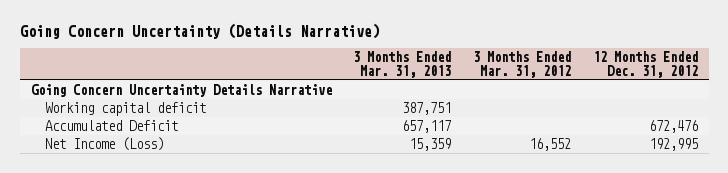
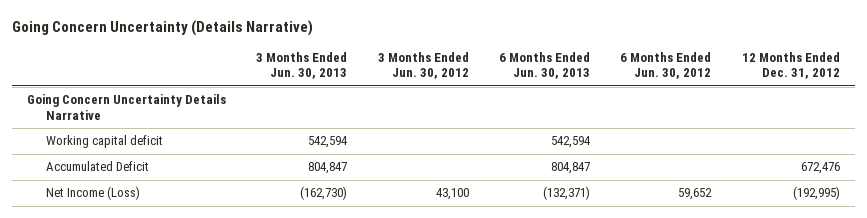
- | 3 Months Ended Mar. 31, 2013 | 3 Months Ended Mar. 31, 2012 | 12 Months Ended Dec. 31, 2012
+ | 3 Months Ended Jun. 30, 2013 | 3 Months Ended Jun. 30, 2012 | 6 Months Ended Jun. 30, 2013 | 6 Months Ended Jun. 30, 2012 | 12 Months Ended Dec. 31, 2012
- Net Income (Loss) | 15,359 | 16,552 | 192,995
+ Net Income (Loss) | (162,730) | 43,100 | (132,371) | 59,652 | (192,995)

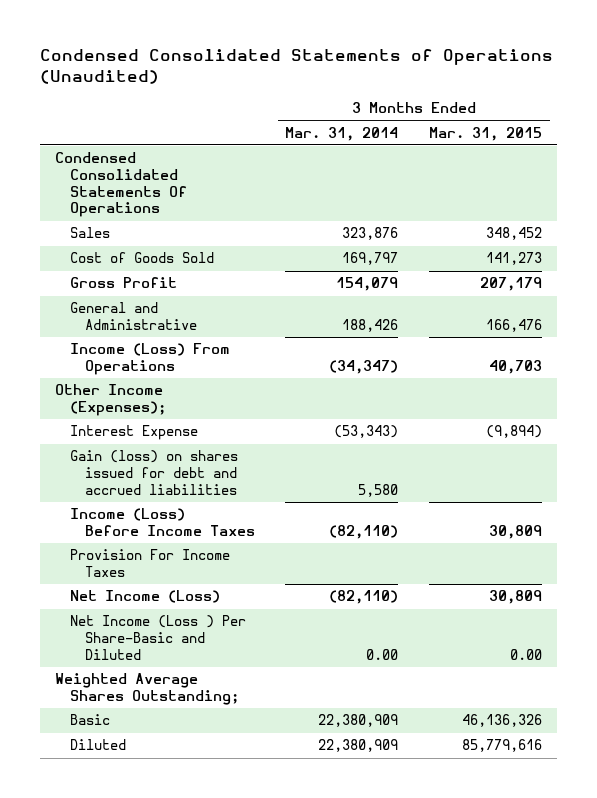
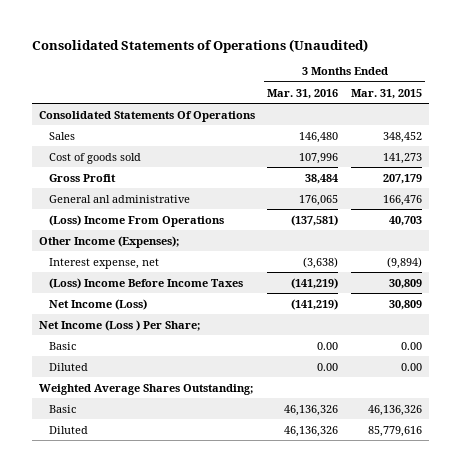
- Condensed Consolidated Statements of Operations (Unaudited)
+ Consolidated Statements of Operations (Unaudited)
- | 3 Months Ended Mar. 31, 2014 | 3 Months Ended Mar. 31, 2015
+ | 3 Months Ended Mar. 31, 2016 | 3 Months Ended Mar. 31, 2015
- Condensed Consolidated Statements Of Operations
+ Consolidated Statements Of Operations
- Cost of Goods Sold | 169,797 | 141,273
+ Cost of goods sold | 107,996 | 141,273
- General and Administrative | 188,426 | 166,476
- Income (Loss) From Operations | (34,347) | 40,703
+ General anl administrative | 176,065 | 166,476
+ (Loss) Income From Operations | (137,581) | 40,703
- Interest Expense | (53,343) | (9,894)
- Gain (loss) on shares issued for debt and accrued liabilities | 5,580 |
- Income (Loss) Before Income Taxes | (82,110) | 30,809
- Provision For Income Taxes
+ Interest expense, net | (3,638) | (9,894)
+ (Loss) Income Before Income Taxes | (141,219) | 30,809
- Net Income (Loss ) Per Share-Basic and Diluted | 0.00 | 0.00
+ Net Income (Loss ) Per Share;
+ Basic | 0.00 | 0.00
+ Diluted | 0.00 | 0.00

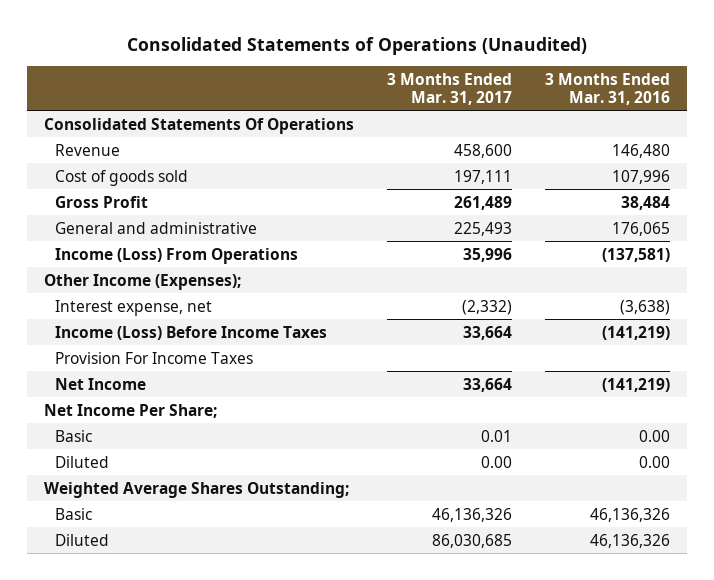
- | 3 Months Ended Mar. 31, 2016 | 3 Months Ended Mar. 31, 2015
+ | 3 Months Ended Mar. 31, 2017 | 3 Months Ended Mar. 31, 2016
- Sales | 146,480 | 348,452
+ Revenue | 458,600 | 146,480
- General anl administrative | 176,065 | 166,476
- (Loss) Income From Operations | (137,581) | 40,703
+ General and administrative | 225,493 | 176,065
+ Income (Loss) From Operations | 35,996 | (137,581)
- (Loss) Income Before Income Taxes | (141,219) | 30,809
- Net Income (Loss) | (141,219) | 30,809
- Net Income (Loss ) Per Share;
+ Income (Loss) Before Income Taxes | 33,664 | (141,219)
+ Provision For Income Taxes
+ Net Income | 33,664 | (141,219)
+ Net Income Per Share;

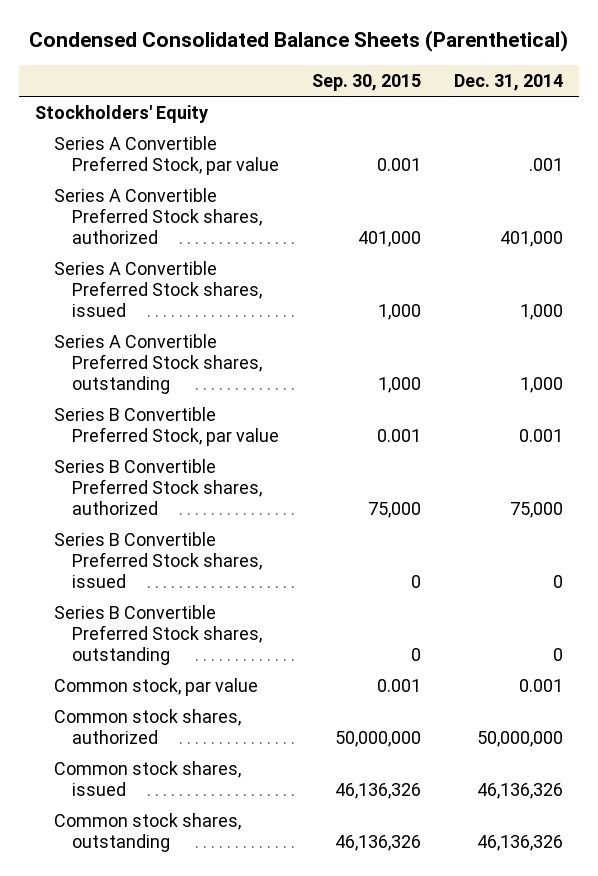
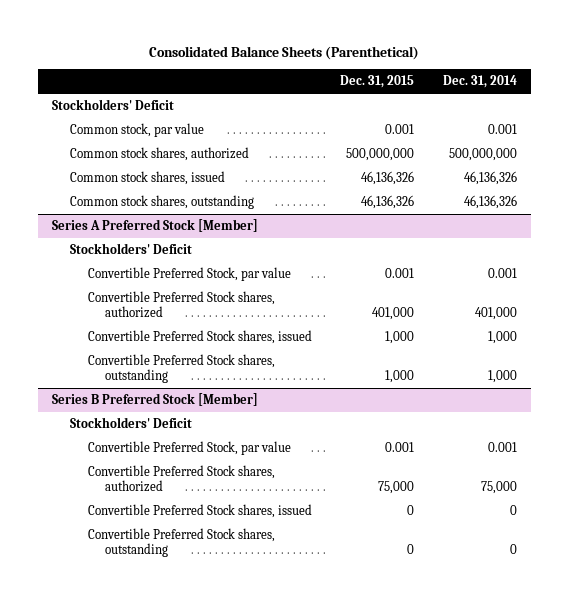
- Condensed Consolidated Balance Sheets (Parenthetical)
+ Consolidated Balance Sheets (Parenthetical)
- | Sep. 30, 2015 | Dec. 31, 2014
+ | Dec. 31, 2015 | Dec. 31, 2014
- Stockholders' Equity
- Series A Convertible Preferred Stock, par value | 0.001 | .001
- Series A Convertible Preferred Stock shares, authorized | 401,000 | 401,000
- Series A Convertible Preferred Stock shares, issued | 1,000 | 1,000
- Series A Convertible Preferred Stock shares, outstanding | 1,000 | 1,000
- Series B Convertible Preferred Stock, par value | 0.001 | 0.001
- Series B Convertible Preferred Stock shares, authorized | 75,000 | 75,000
- Series B Convertible Preferred Stock shares, issued | 0 | 0
- Series B Convertible Preferred Stock shares, outstanding | 0 | 0
+ Stockholders' Deficit
- Common stock shares, authorized | 50,000,000 | 50,000,000
+ Common stock shares, authorized | 500,000,000 | 500,000,000
+ Series A Preferred Stock [Member]
+ Stockholders' Deficit
+ Convertible Preferred Stock, par value | 0.001 | 0.001
+ Convertible Preferred Stock shares, authorized | 401,000 | 401,000
+ Convertible Preferred Stock shares, issued | 1,000 | 1,000
+ Convertible Preferred Stock shares, outstanding | 1,000 | 1,000
+ Series B Preferred Stock [Member]
+ Stockholders' Deficit
+ Convertible Preferred Stock, par value | 0.001 | 0.001
+ Convertible Preferred Stock shares, authorized | 75,000 | 75,000
+ Convertible Preferred Stock shares, issued | 0 | 0
+ Convertible Preferred Stock shares, outstanding | 0 | 0

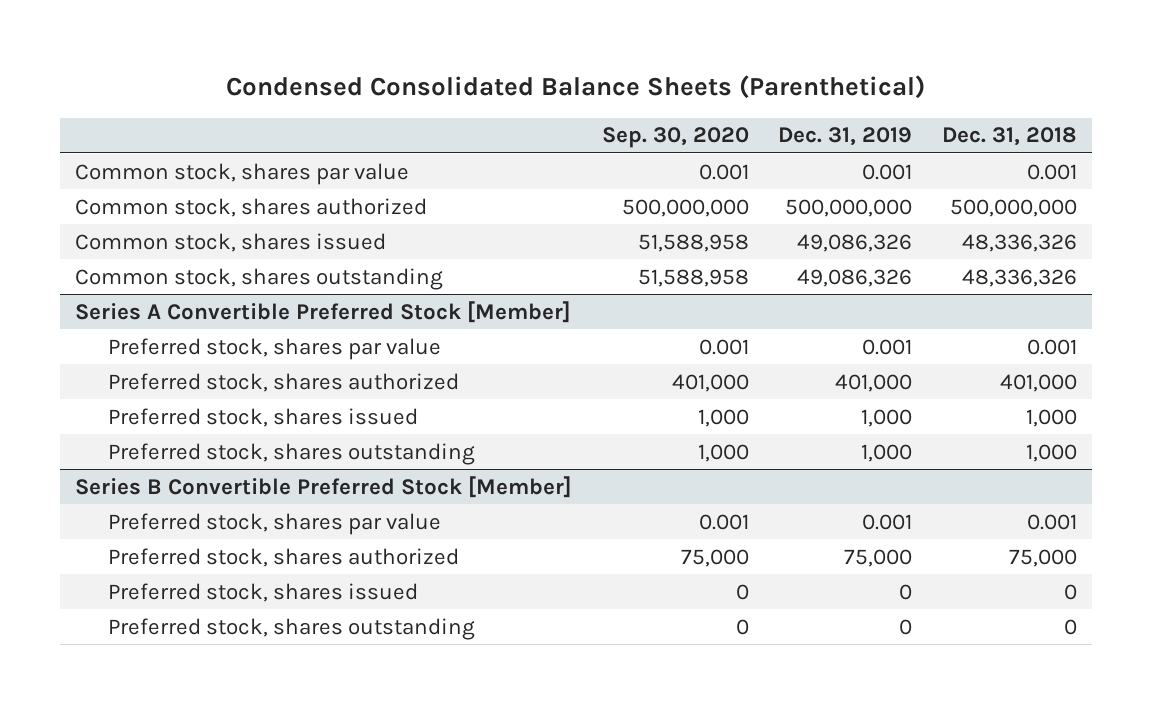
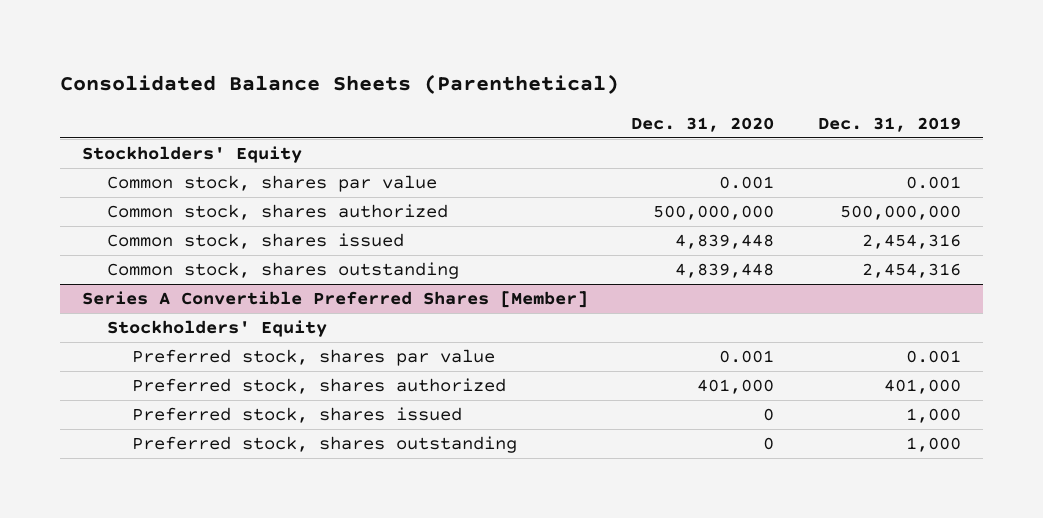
- Condensed Consolidated Balance Sheets (Parenthetical)
+ Consolidated Balance Sheets (Parenthetical)
- | Sep. 30, 2020 | Dec. 31, 2019 | Dec. 31, 2018
+ | Dec. 31, 2020 | Dec. 31, 2019
+ Stockholders' Equity
- Common stock, shares issued | 51,588,958 | 49,086,326 | 48,336,326
- Common stock, shares outstanding | 51,588,958 | 49,086,326 | 48,336,326
- Series A Convertible Preferred Stock [Member]
+ Common stock, shares issued | 4,839,448 | 2,454,316
+ Common stock, shares outstanding | 4,839,448 | 2,454,316
+ Series A Convertible Preferred Shares [Member]
+ Stockholders' Equity
- Series B Convertible Preferred Stock [Member]
- Preferred stock, shares par value | 0.001 | 0.001 | 0.001
- Preferred stock, shares authorized | 75,000 | 75,000 | 75,000
- Preferred stock, shares issued | 0 | 0 | 0
- Preferred stock, shares outstanding | 0 | 0 | 0

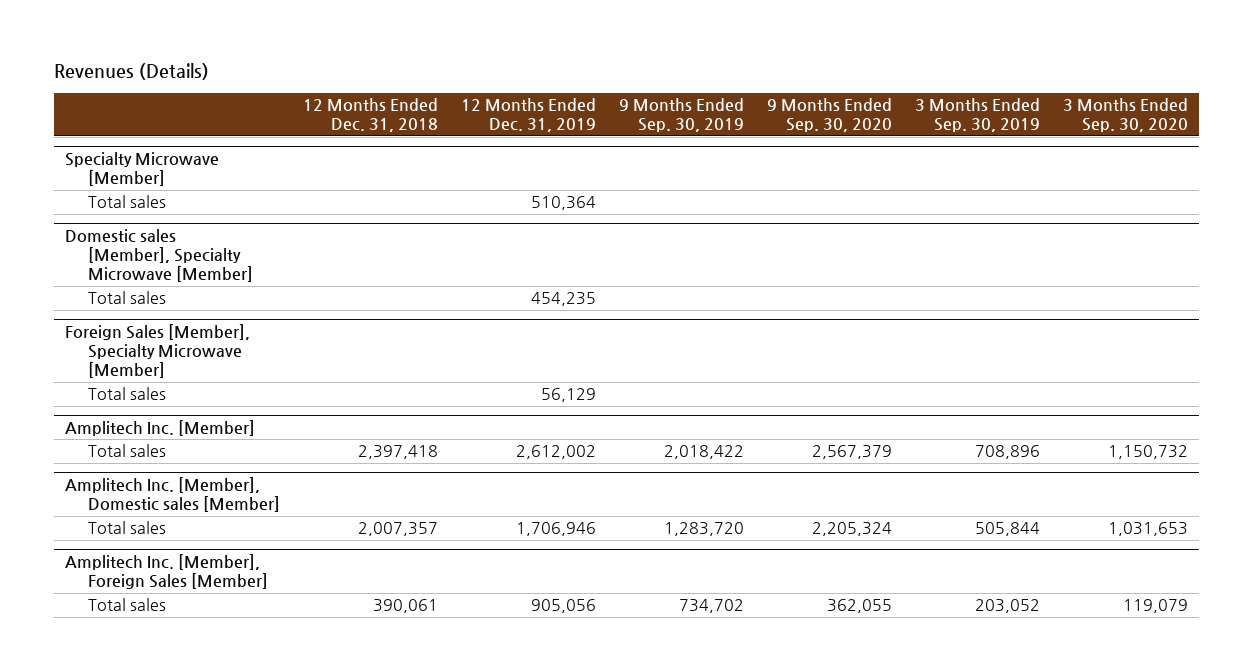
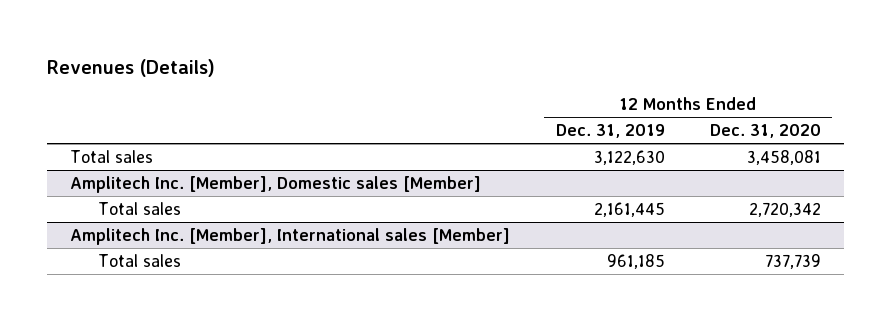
- | 12 Months Ended Dec. 31, 2018 | 12 Months Ended Dec. 31, 2019 | 9 Months Ended Sep. 30, 2019 | 9 Months Ended Sep. 30, 2020 | 3 Months Ended Sep. 30, 2019 | 3 Months Ended Sep. 30, 2020
+ | 12 Months Ended Dec. 31, 2019 | 12 Months Ended Dec. 31, 2020
- Specialty Microwave [Member]
- Total sales | | 510,364 | | | |
- Domestic sales [Member], Specialty Microwave [Member]
- Total sales | | 454,235 | | | |
- Foreign Sales [Member], Specialty Microwave [Member]
- Total sales | | 56,129 | | | |
- Amplitech Inc. [Member]
- Total sales | 2,397,418 | 2,612,002 | 2,018,422 | 2,567,379 | 708,896 | 1,150,732
+ Total sales | 3,122,630 | 3,458,081
@ Amplitech Inc. [Member], Domestic sales [Member]
- Total sales | 2,007,357 | 1,706,946 | 1,283,720 | 2,205,324 | 505,844 | 1,031,653
- Amplitech Inc. [Member], Foreign Sales [Member]
- Total sales | 390,061 | 905,056 | 734,702 | 362,055 | 203,052 | 119,079
@ Amplitech Inc. [Member], Domestic sales [Member]
+ Total sales | 2,161,445 | 2,720,342
+ Amplitech Inc. [Member], International sales [Member]
+ Total sales | 961,185 | 737,739

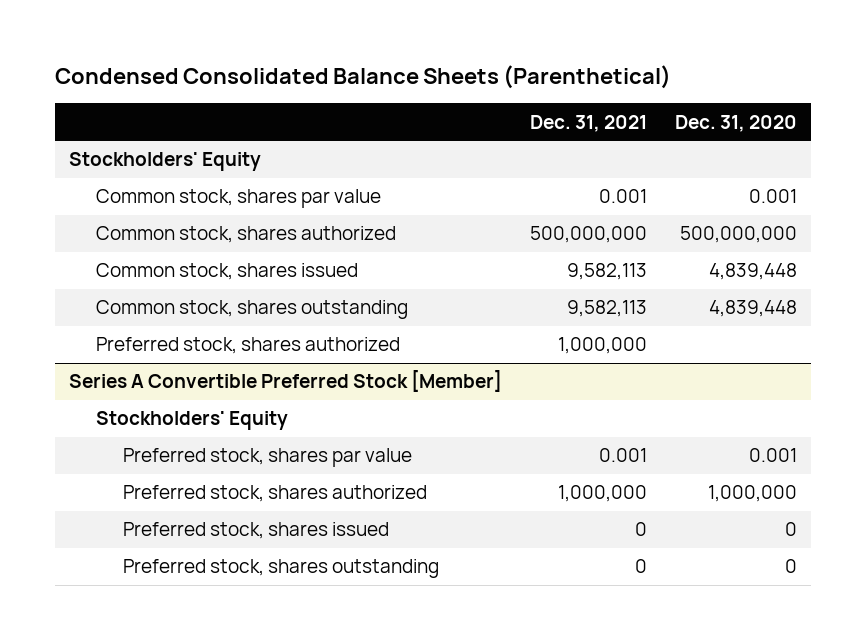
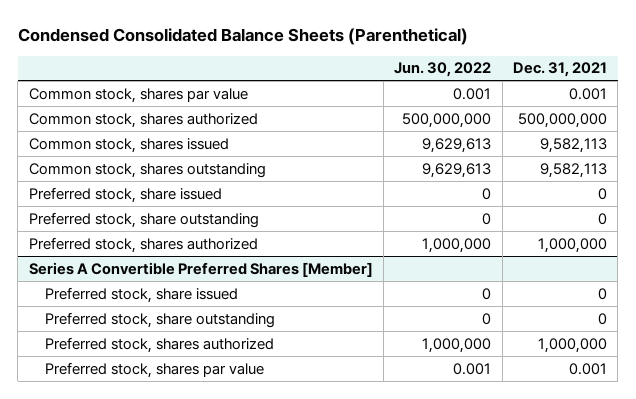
- | Dec. 31, 2021 | Dec. 31, 2020
+ | Jun. 30, 2022 | Dec. 31, 2021
- Stockholders' Equity
+ Preferred stock, share issued | 0 | 0
+ Preferred stock, share outstanding | 0 | 0
- Series A Convertible Preferred Stock [Member]
- Stockholders' Equity
- Preferred stock, shares par value | 0.001 | 0.001
+ Series A Convertible Preferred Shares [Member]
+ Preferred stock, share issued | 0 | 0
+ Preferred stock, share outstanding | 0 | 0
- Preferred stock, shares issued | 0 | 0
- Preferred stock, shares outstanding | 0 | 0
+ Preferred stock, shares par value | 0.001 | 0.001

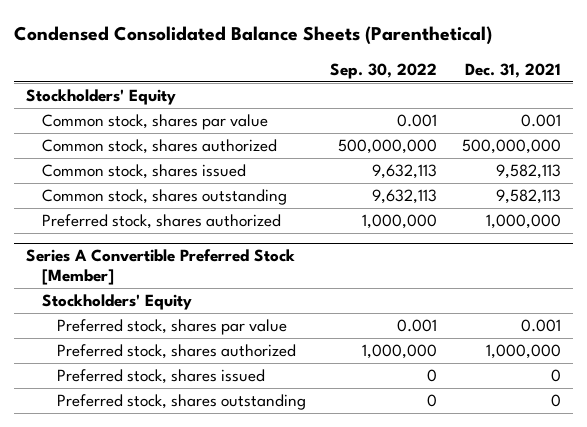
- | Jun. 30, 2022 | Dec. 31, 2021
+ | Sep. 30, 2022 | Dec. 31, 2021
+ Stockholders' Equity
- Preferred stock, share issued | 0 | 0
- Preferred stock, share outstanding | 0 | 0
- Series A Convertible Preferred Shares [Member]
- Preferred stock, share issued | 0 | 0
- Preferred stock, share outstanding | 0 | 0
- Preferred stock, shares authorized | 1,000,000 | 1,000,000
+ Series A Convertible Preferred Stock [Member]
+ Stockholders' Equity
+ Preferred stock, shares authorized | 1,000,000 | 1,000,000
+ Preferred stock, shares issued | 0 | 0
+ Preferred stock, shares outstanding | 0 | 0

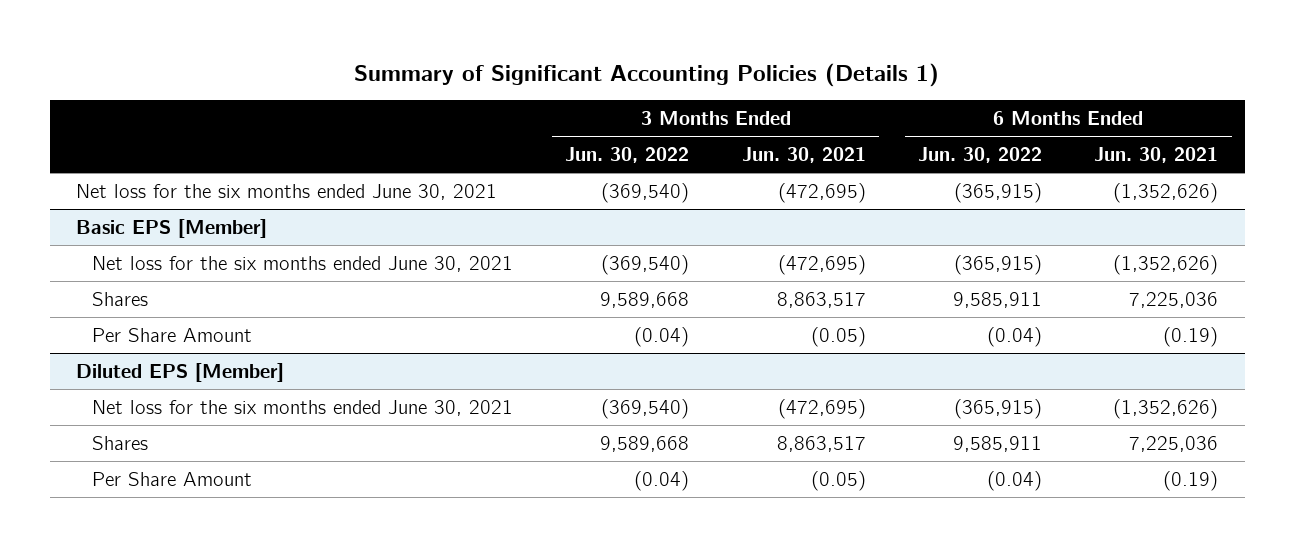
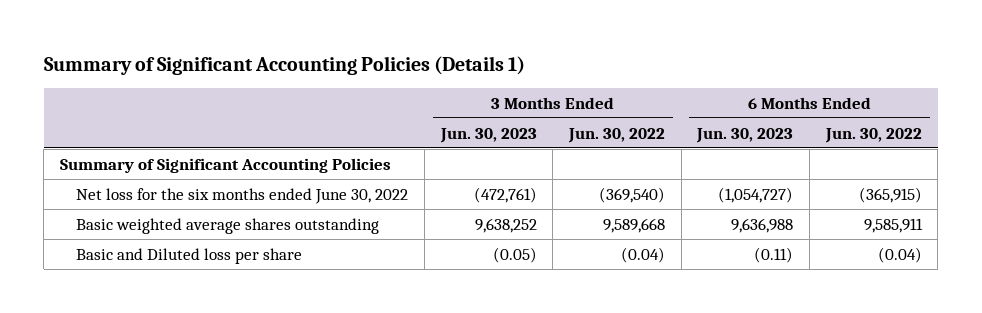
- | 3 Months Ended Jun. 30, 2022 | 3 Months Ended Jun. 30, 2021 | 6 Months Ended Jun. 30, 2022 | 6 Months Ended Jun. 30, 2021
+ | 3 Months Ended Jun. 30, 2023 | 3 Months Ended Jun. 30, 2022 | 6 Months Ended Jun. 30, 2023 | 6 Months Ended Jun. 30, 2022
- Net loss for the six months ended June 30, 2021 | (369,540) | (472,695) | (365,915) | (1,352,626)
- Basic EPS [Member]
- Net loss for the six months ended June 30, 2021 | (369,540) | (472,695) | (365,915) | (1,352,626)
- Shares | 9,589,668 | 8,863,517 | 9,585,911 | 7,225,036
- Per Share Amount | (0.04) | (0.05) | (0.04) | (0.19)
- Diluted EPS [Member]
- Net loss for the six months ended June 30, 2021 | (369,540) | (472,695) | (365,915) | (1,352,626)
- Shares | 9,589,668 | 8,863,517 | 9,585,911 | 7,225,036
- Per Share Amount | (0.04) | (0.05) | (0.04) | (0.19)
+ Summary of Significant Accounting Policies
+ Net loss for the six months ended June 30, 2022 | (472,761) | (369,540) | (1,054,727) | (365,915)
+ Basic weighted average shares outstanding | 9,638,252 | 9,589,668 | 9,636,988 | 9,585,911
+ Basic and Diluted loss per share | (0.05) | (0.04) | (0.11) | (0.04)

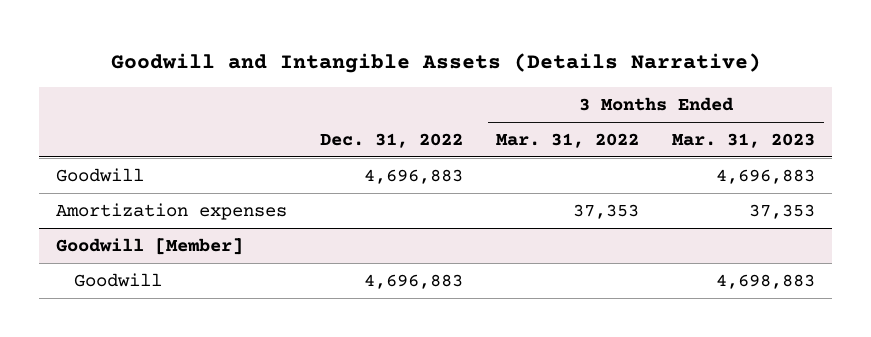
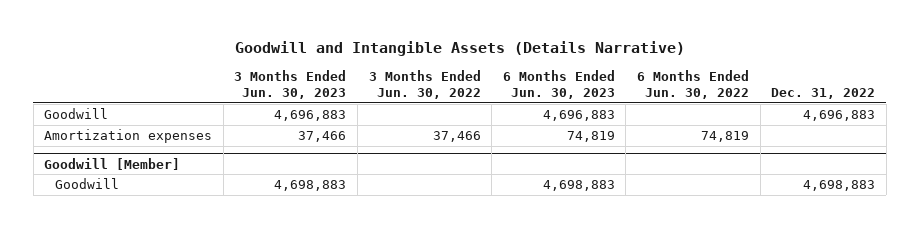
- | Dec. 31, 2022 | 3 Months Ended Mar. 31, 2022 | 3 Months Ended Mar. 31, 2023
+ | 3 Months Ended Jun. 30, 2023 | 3 Months Ended Jun. 30, 2022 | 6 Months Ended Jun. 30, 2023 | 6 Months Ended Jun. 30, 2022 | Dec. 31, 2022
@ Goodwill [Member]
- Goodwill | 4,696,883 | | 4,698,883
+ Goodwill | 4,698,883 | | 4,698,883 | | 4,698,883

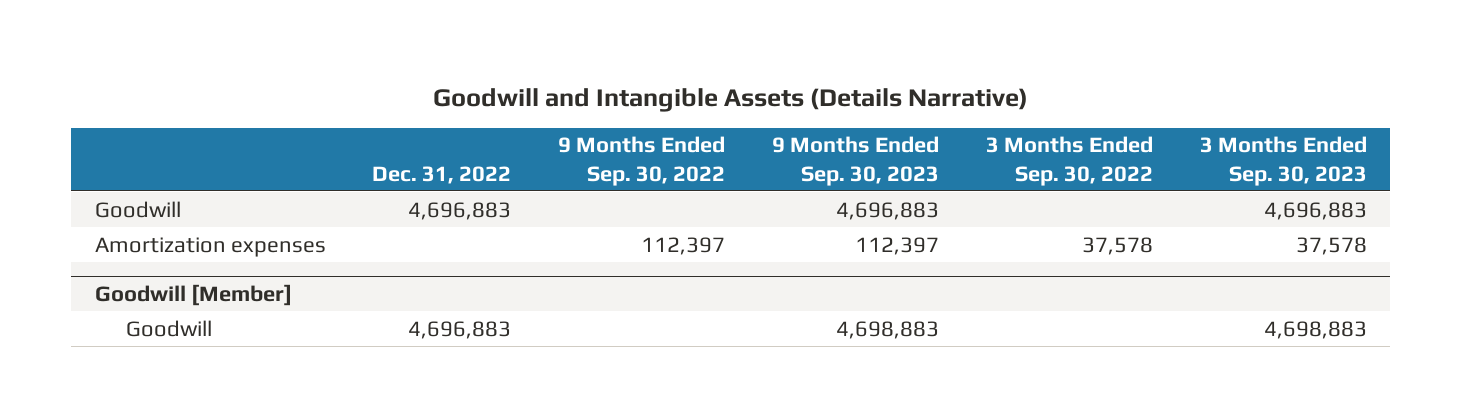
- | 3 Months Ended Jun. 30, 2023 | 3 Months Ended Jun. 30, 2022 | 6 Months Ended Jun. 30, 2023 | 6 Months Ended Jun. 30, 2022 | Dec. 31, 2022
+ | Dec. 31, 2022 | 9 Months Ended Sep. 30, 2022 | 9 Months Ended Sep. 30, 2023 | 3 Months Ended Sep. 30, 2022 | 3 Months Ended Sep. 30, 2023
@ Goodwill [Member]
- Goodwill | 4,698,883 | | 4,698,883 | | 4,698,883
+ Goodwill | 4,696,883 | | 4,698,883 | | 4,698,883

